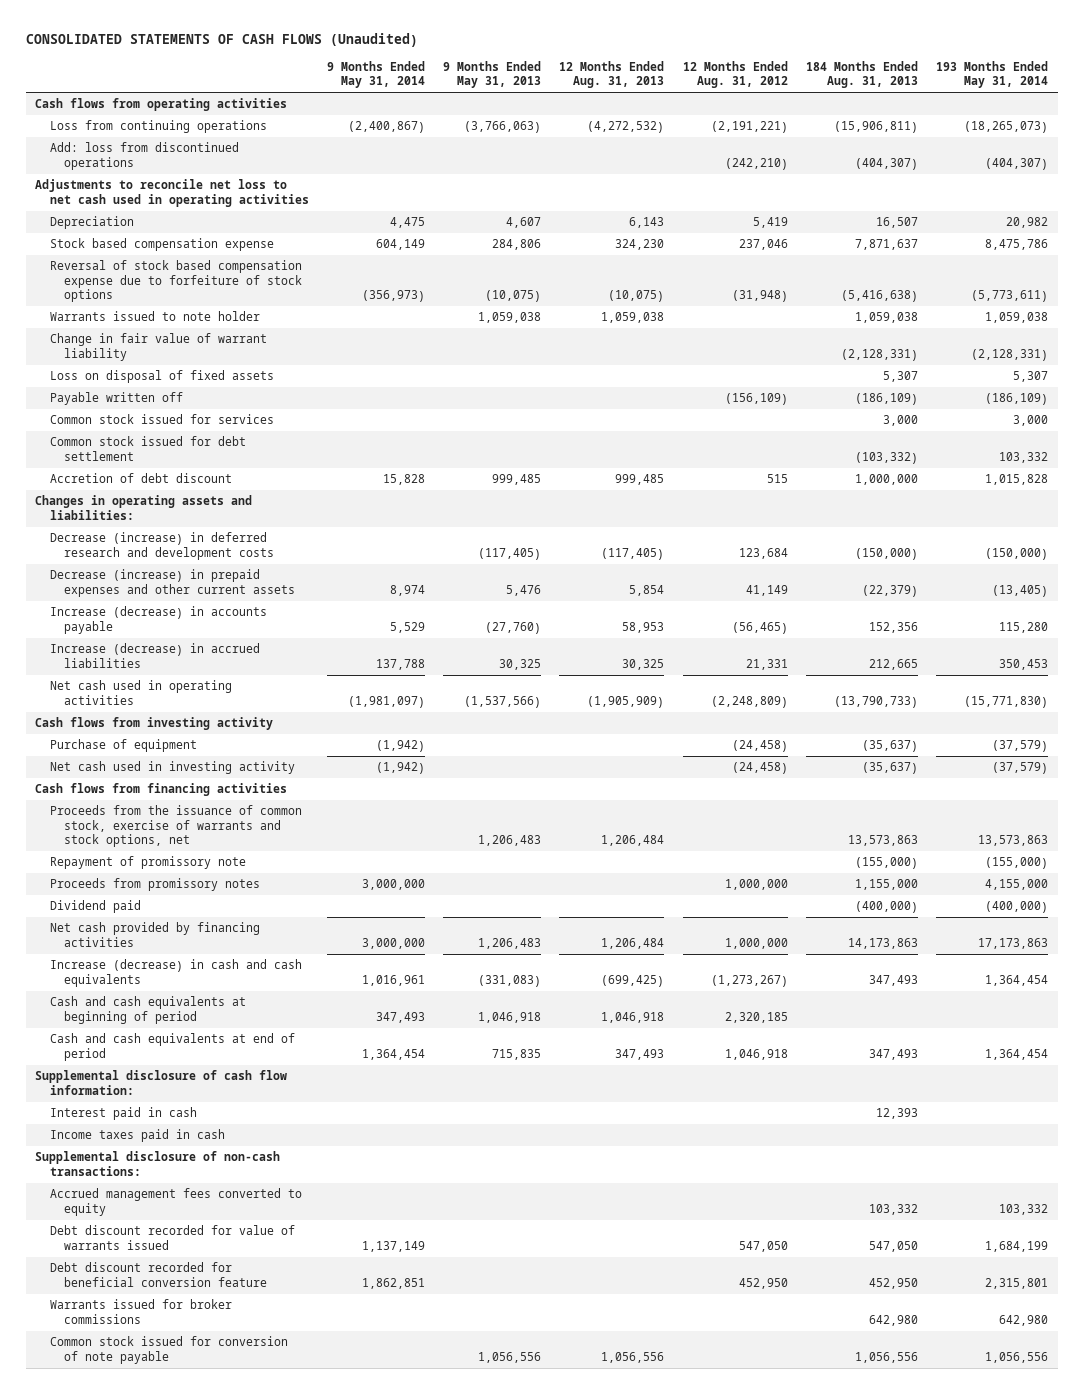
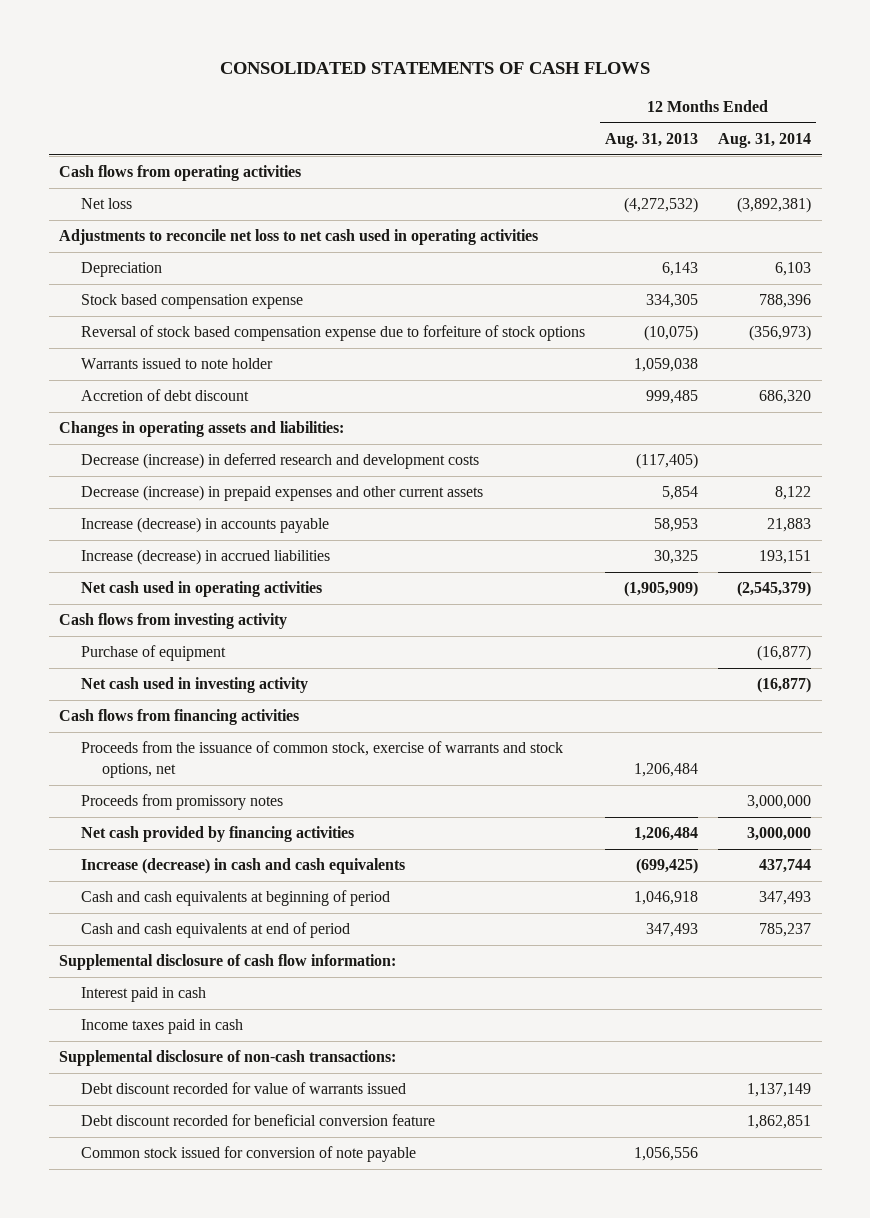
- CONSOLIDATED STATEMENTS OF CASH FLOWS (Unaudited)
+ CONSOLIDATED STATEMENTS OF CASH FLOWS
- | 9 Months Ended May 31, 2014 | 9 Months Ended May 31, 2013 | 12 Months Ended Aug. 31, 2013 | 12 Months Ended Aug. 31, 2012 | 184 Months Ended Aug. 31, 2013 | 193 Months Ended May 31, 2014
+ | 12 Months Ended Aug. 31, 2013 | 12 Months Ended Aug. 31, 2014
- Loss from continuing operations | (2,400,867) | (3,766,063) | (4,272,532) | (2,191,221) | (15,906,811) | (18,265,073)
- Add: loss from discontinued operations | | | | (242,210) | (404,307) | (404,307)
+ Net loss | (4,272,532) | (3,892,381)
- Stock based compensation expense | 604,149 | 284,806 | 324,230 | 237,046 | 7,871,637 | 8,475,786
+ Stock based compensation expense | 334,305 | 788,396
- Change in fair value of warrant liability | | | | | (2,128,331) | (2,128,331)
- Loss on disposal of fixed assets | | | | | 5,307 | 5,307
- Payable written off | | | | (156,109) | (186,109) | (186,109)
- Common stock issued for services | | | | | 3,000 | 3,000
- Common stock issued for debt settlement | | | | | (103,332) | 103,332
- Repayment of promissory note | | | | | (155,000) | (155,000)
- Dividend paid | | | | | (400,000) | (400,000)
- Accrued management fees converted to equity | | | | | 103,332 | 103,332
- Warrants issued for broker commissions | | | | | 642,980 | 642,980

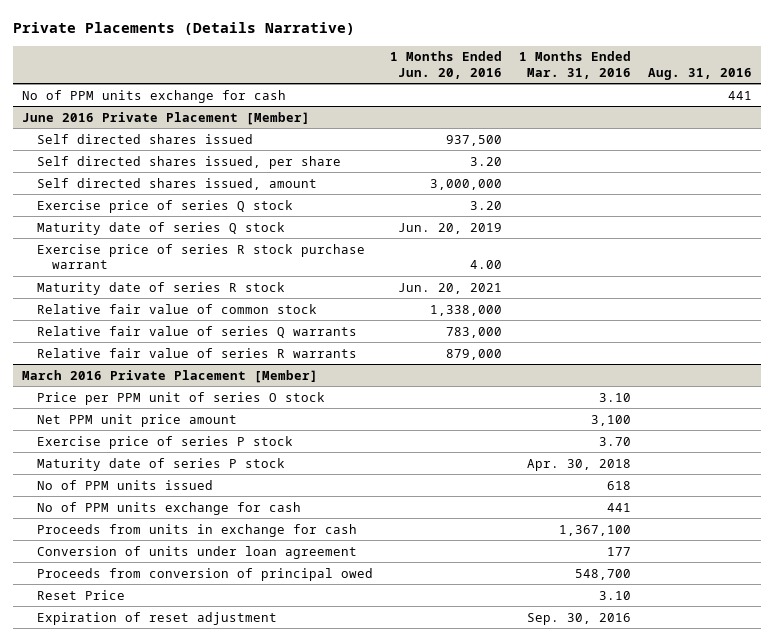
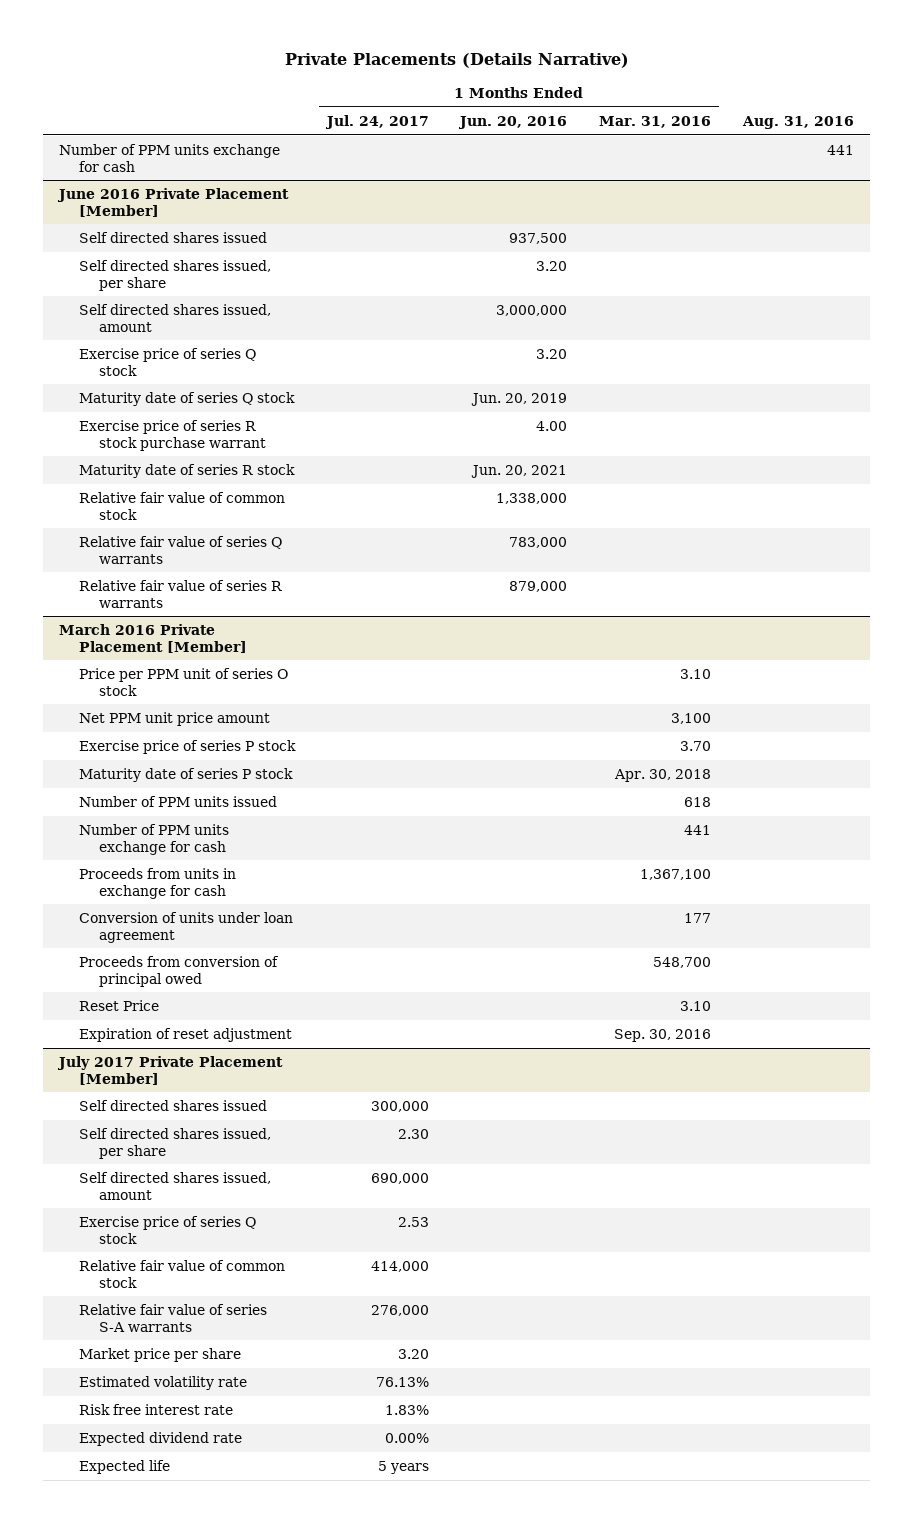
- | 1 Months Ended Jun. 20, 2016 | 1 Months Ended Mar. 31, 2016 | Aug. 31, 2016
+ | 1 Months Ended Jul. 24, 2017 | 1 Months Ended Jun. 20, 2016 | 1 Months Ended Mar. 31, 2016 | Aug. 31, 2016
- No of PPM units exchange for cash | | | 441
+ Number of PPM units exchange for cash | | | | 441
@ March 2016 Private Placement [Member]
- No of PPM units issued | | 618 |
- No of PPM units exchange for cash | | 441 |
+ Number of PPM units issued | | | 618 |
+ Number of PPM units exchange for cash | | | 441 |
+ July 2017 Private Placement [Member]
+ Self directed shares issued | 300,000 | | |
+ Self directed shares issued, per share | 2.30 | | |
+ Self directed shares issued, amount | 690,000 | | |
+ Exercise price of series Q stock | 2.53 | | |
+ Relative fair value of common stock | 414,000 | | |
+ Relative fair value of series S-A warrants | 276,000 | | |
+ Market price per share | 3.20 | | |
+ Estimated volatility rate | 76.13% | | |
+ Risk free interest rate | 1.83% | | |
+ Expected dividend rate | 0.00% | | |
+ Expected life | 5 years | | |

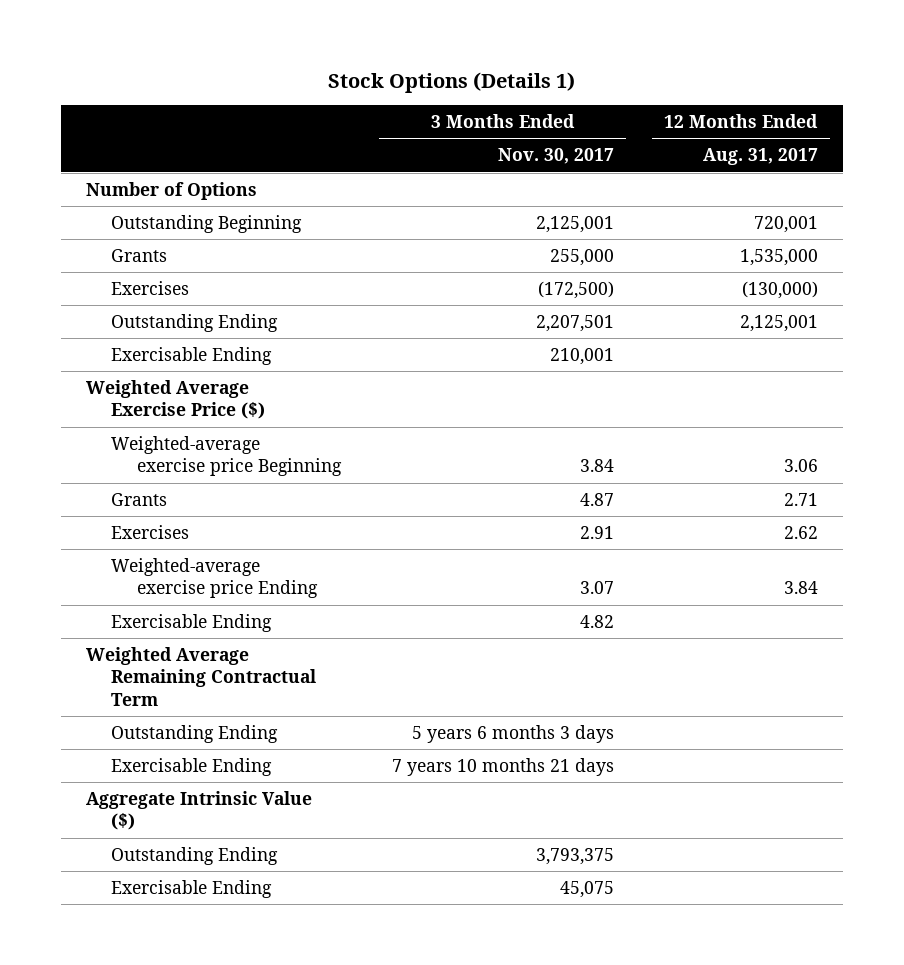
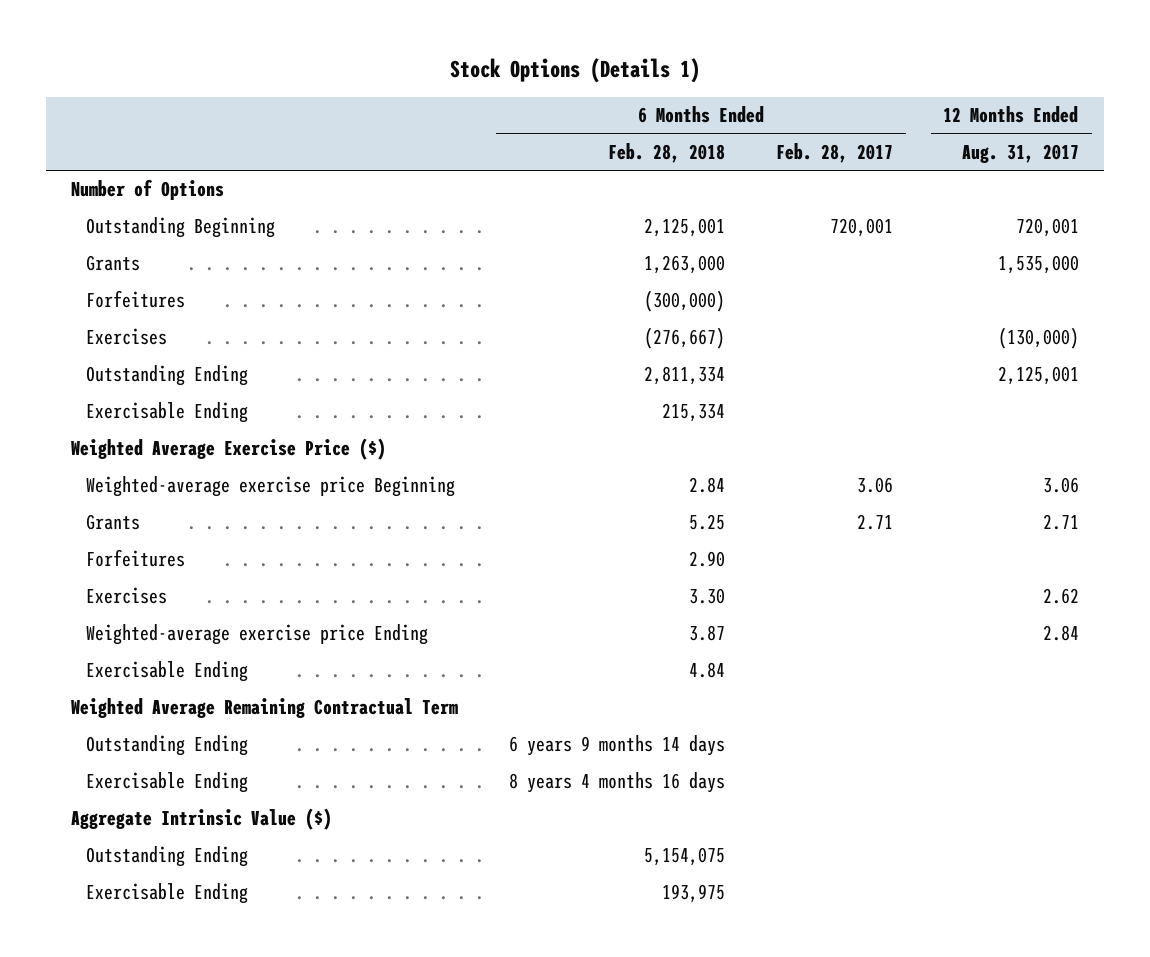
- | 3 Months Ended Nov. 30, 2017 | 12 Months Ended Aug. 31, 2017
+ | 6 Months Ended Feb. 28, 2018 | 6 Months Ended Feb. 28, 2017 | 12 Months Ended Aug. 31, 2017
+ Forfeitures | (300,000) | |
+ Forfeitures | 2.90 | |
- Weighted-average exercise price Ending | 3.07 | 3.84
+ Weighted-average exercise price Ending | 3.87 | | 2.84

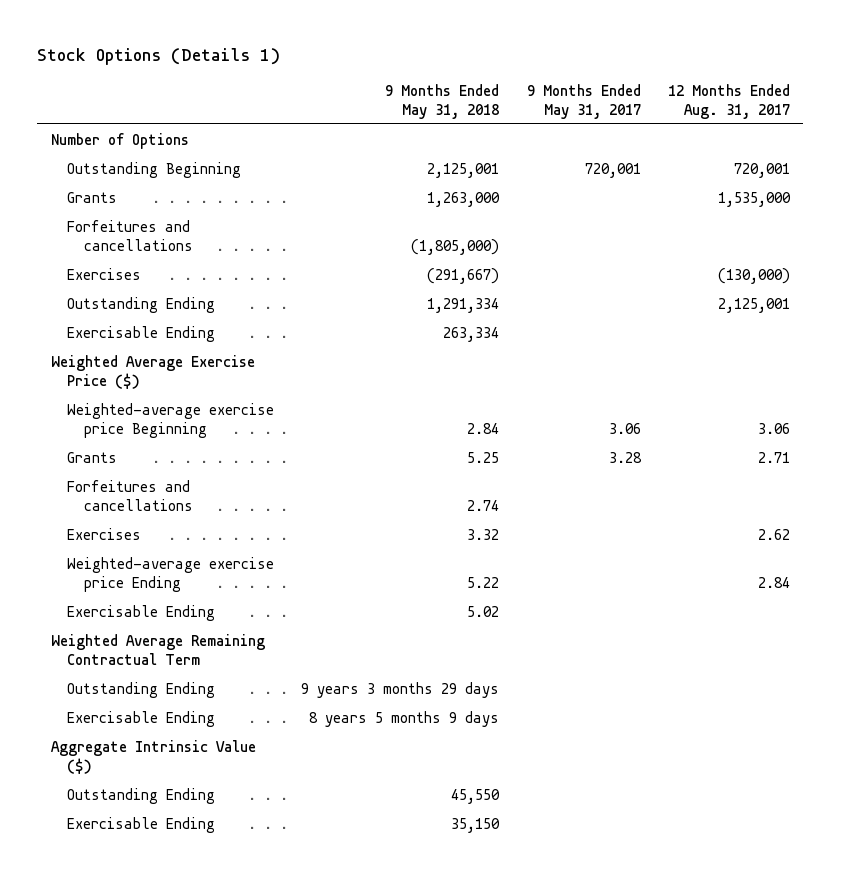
- | 6 Months Ended Feb. 28, 2018 | 6 Months Ended Feb. 28, 2017 | 12 Months Ended Aug. 31, 2017
+ | 9 Months Ended May 31, 2018 | 9 Months Ended May 31, 2017 | 12 Months Ended Aug. 31, 2017
- Forfeitures | (300,000) | |
+ Forfeitures and cancellations | (1,805,000) | |
- Forfeitures | 2.90 | |
+ Forfeitures and cancellations | 2.74 | |

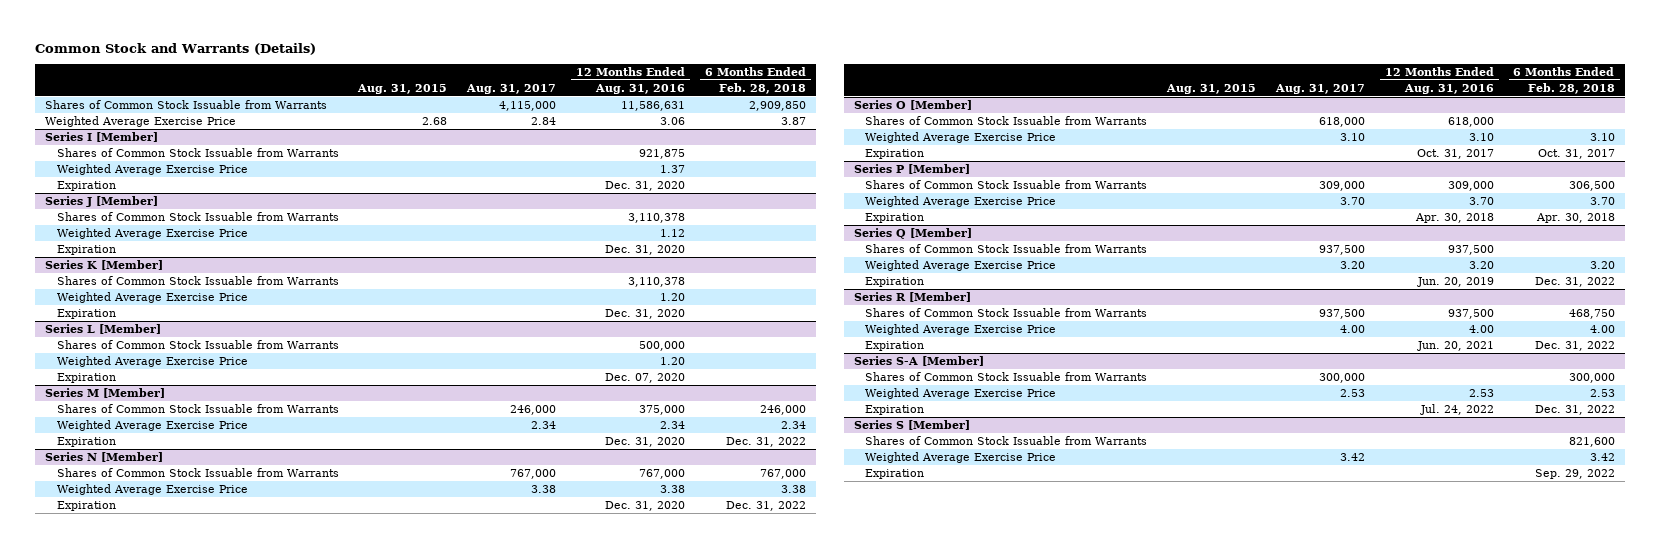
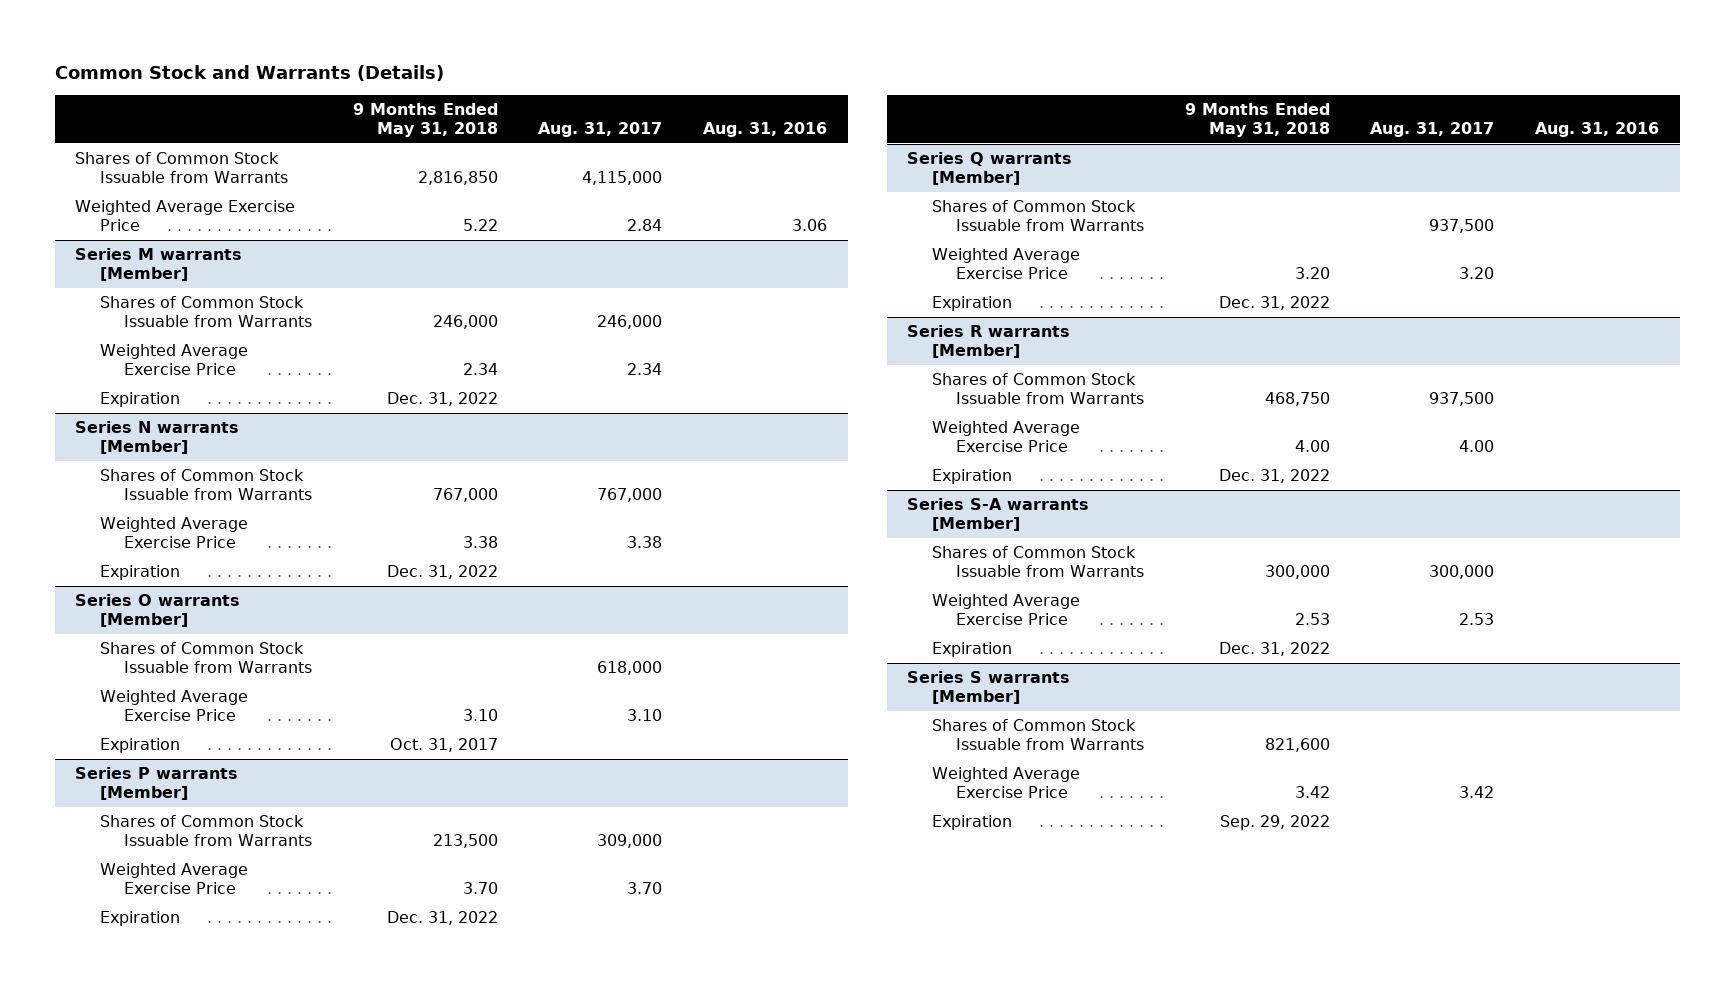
- | Aug. 31, 2015 | Aug. 31, 2017 | 12 Months Ended Aug. 31, 2016 | 6 Months Ended Feb. 28, 2018
+ | 9 Months Ended May 31, 2018 | Aug. 31, 2017 | Aug. 31, 2016
- Series I [Member]
- Shares of Common Stock Issuable from Warrants | | | 921,875 |
- Weighted Average Exercise Price | | | 1.37 |
- Expiration | | | Dec. 31, 2020 |
- Series J [Member]
- Shares of Common Stock Issuable from Warrants | | | 3,110,378 |
- Weighted Average Exercise Price | | | 1.12 |
- Expiration | | | Dec. 31, 2020 |
- Series K [Member]
- Shares of Common Stock Issuable from Warrants | | | 3,110,378 |
- Weighted Average Exercise Price | | | 1.20 |
- Expiration | | | Dec. 31, 2020 |
- Series L [Member]
- Shares of Common Stock Issuable from Warrants | | | 500,000 |
- Weighted Average Exercise Price | | | 1.20 |
- Expiration | | | Dec. 07, 2020 |
- Series M [Member]
+ Series M warrants [Member]
- Series N [Member]
+ Series N warrants [Member]
- Series O [Member]
+ Series O warrants [Member]
- Series P [Member]
+ Series P warrants [Member]
- Series Q [Member]
+ Series Q warrants [Member]
- Series R [Member]
+ Series R warrants [Member]
- Series S-A [Member]
+ Series S-A warrants [Member]
- Series S [Member]
+ Series S warrants [Member]

